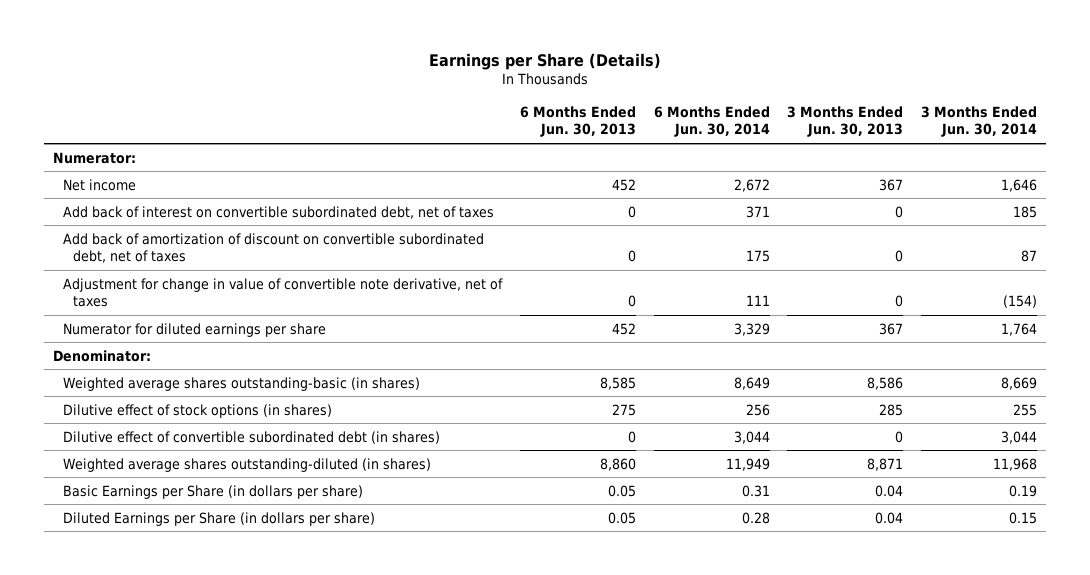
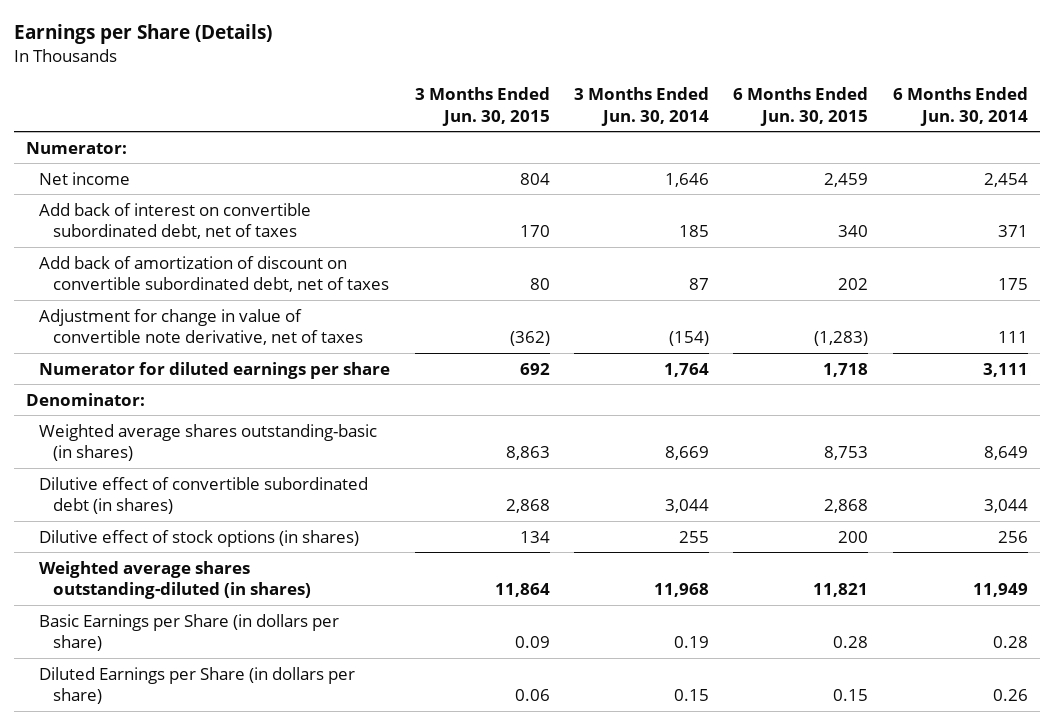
- | 6 Months Ended Jun. 30, 2013 | 6 Months Ended Jun. 30, 2014 | 3 Months Ended Jun. 30, 2013 | 3 Months Ended Jun. 30, 2014
+ | 3 Months Ended Jun. 30, 2015 | 3 Months Ended Jun. 30, 2014 | 6 Months Ended Jun. 30, 2015 | 6 Months Ended Jun. 30, 2014
- Net income | 452 | 2,672 | 367 | 1,646
+ Net income | 804 | 1,646 | 2,459 | 2,454
- Numerator for diluted earnings per share | 452 | 3,329 | 367 | 1,764
+ Numerator for diluted earnings per share | 692 | 1,764 | 1,718 | 3,111
moved down: Dilutive effect of stock options (in shares) | 134 | 255 | 200 | 256
- Basic Earnings per Share (in dollars per share) | 0.05 | 0.31 | 0.04 | 0.19
- Diluted Earnings per Share (in dollars per share) | 0.05 | 0.28 | 0.04 | 0.15
+ Basic Earnings per Share (in dollars per share) | 0.09 | 0.19 | 0.28 | 0.28
+ Diluted Earnings per Share (in dollars per share) | 0.06 | 0.15 | 0.15 | 0.26

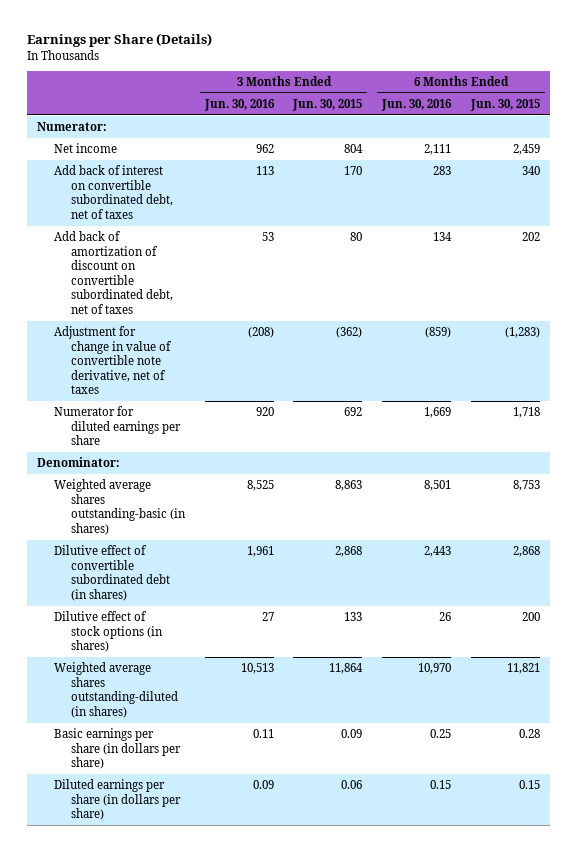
- | 3 Months Ended Jun. 30, 2015 | 3 Months Ended Jun. 30, 2014 | 6 Months Ended Jun. 30, 2015 | 6 Months Ended Jun. 30, 2014
+ | 3 Months Ended Jun. 30, 2016 | 3 Months Ended Jun. 30, 2015 | 6 Months Ended Jun. 30, 2016 | 6 Months Ended Jun. 30, 2015
- Dilutive effect of stock options (in shares) | 134 | 255 | 200 | 256
+ Dilutive effect of stock options (in shares) | 27 | 133 | 26 | 200
- Basic Earnings per Share (in dollars per share) | 0.09 | 0.19 | 0.28 | 0.28
- Diluted Earnings per Share (in dollars per share) | 0.06 | 0.15 | 0.15 | 0.26
+ Basic earnings per share (in dollars per share) | 0.11 | 0.09 | 0.25 | 0.28
+ Diluted earnings per share (in dollars per share) | 0.09 | 0.06 | 0.15 | 0.15

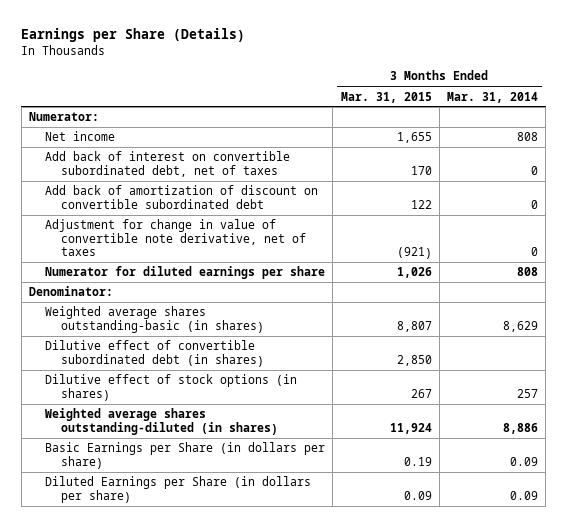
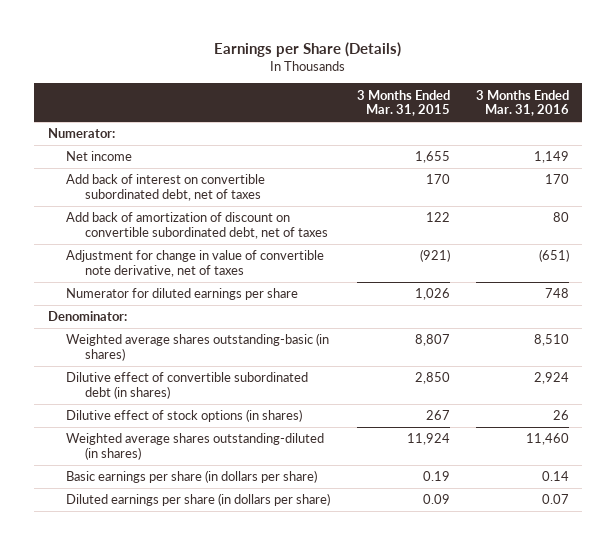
- | 3 Months Ended Mar. 31, 2015 | 3 Months Ended Mar. 31, 2014
+ | 3 Months Ended Mar. 31, 2015 | 3 Months Ended Mar. 31, 2016
- Add back of amortization of discount on convertible subordinated debt | 122 | 0
+ Add back of amortization of discount on convertible subordinated debt, net of taxes | 122 | 80
- Basic Earnings per Share (in dollars per share) | 0.19 | 0.09
- Diluted Earnings per Share (in dollars per share) | 0.09 | 0.09
+ Basic earnings per share (in dollars per share) | 0.19 | 0.14
+ Diluted earnings per share (in dollars per share) | 0.09 | 0.07

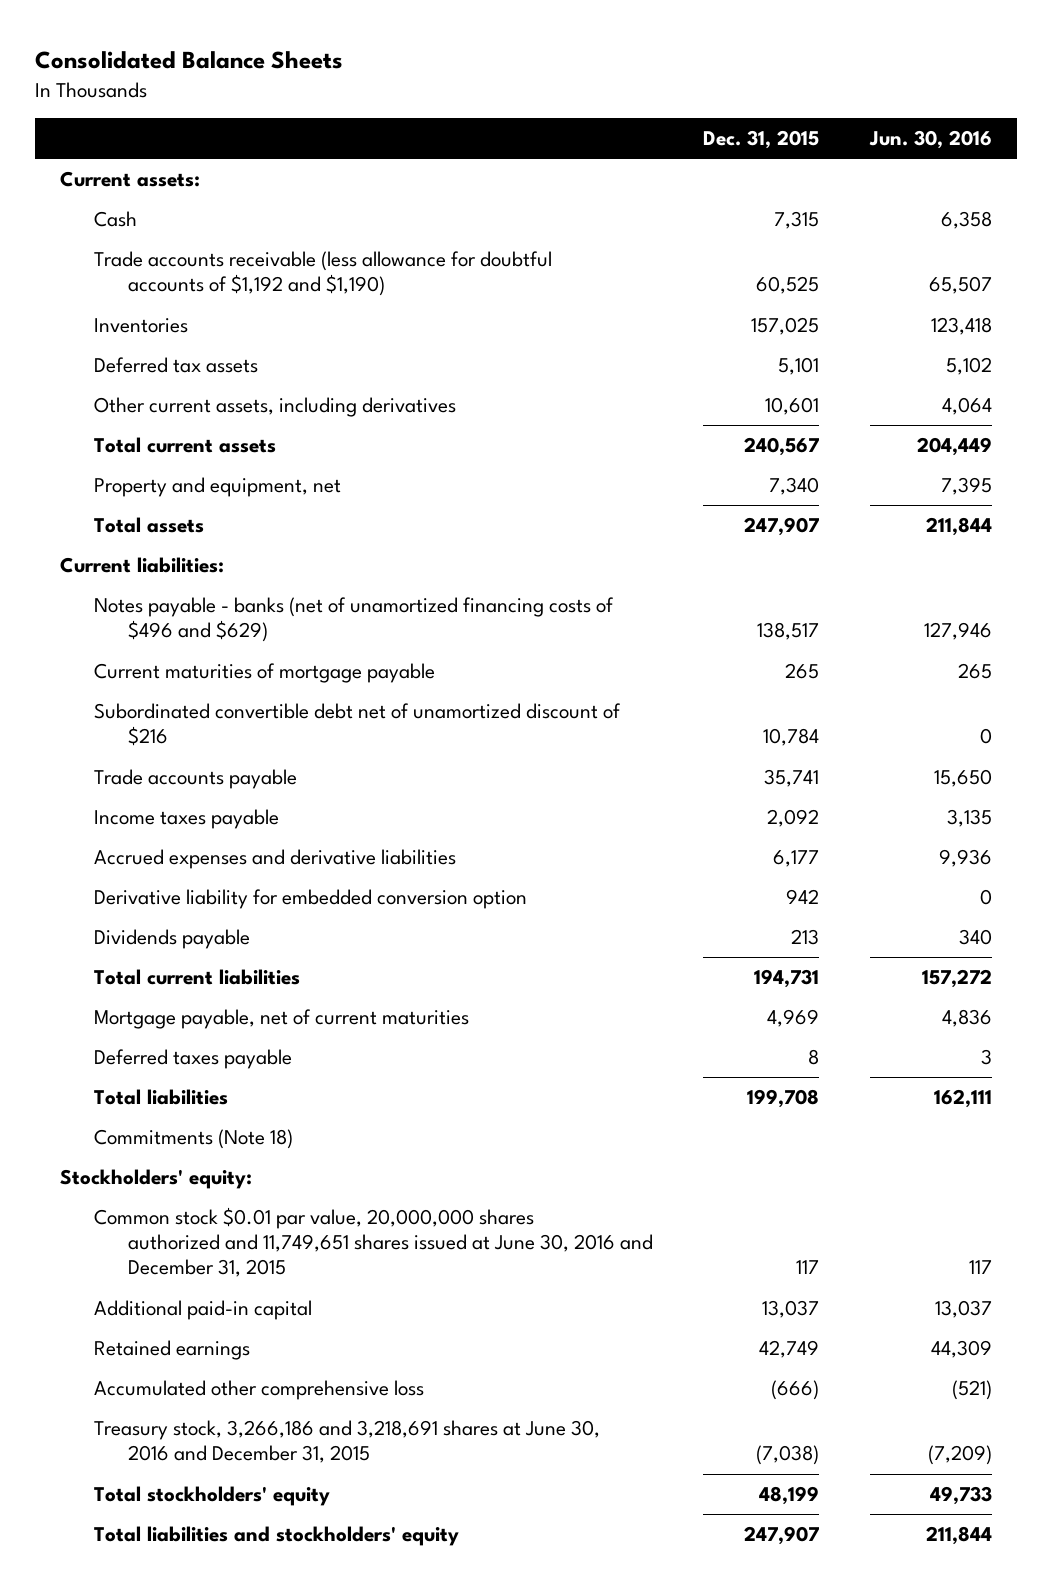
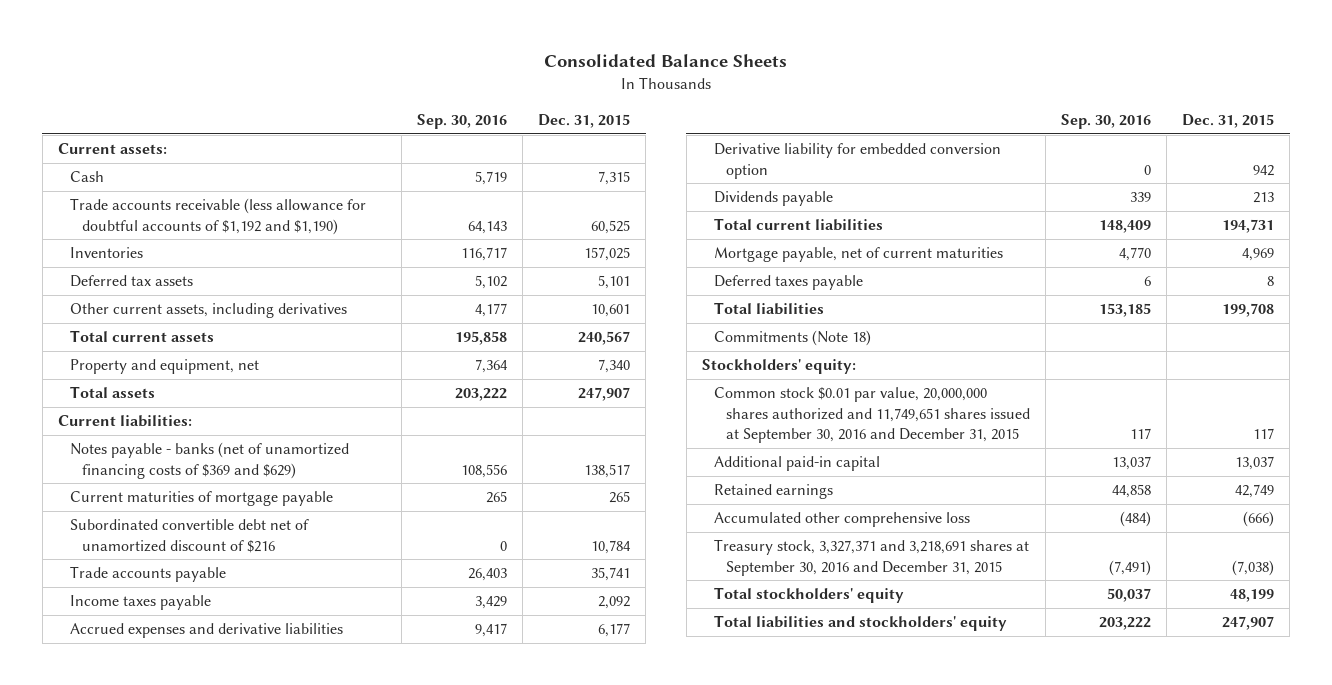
- | Dec. 31, 2015 | Jun. 30, 2016
+ | Sep. 30, 2016 | Dec. 31, 2015
- Notes payable - banks (net of unamortized financing costs of $496 and $629) | 138,517 | 127,946
+ Notes payable - banks (net of unamortized financing costs of $369 and $629) | 108,556 | 138,517
- Common stock $0.01 par value, 20,000,000 shares authorized and 11,749,651 shares issued at June 30, 2016 and December 31, 2015 | 117 | 117
+ Common stock $0.01 par value, 20,000,000 shares authorized and 11,749,651 shares issued at September 30, 2016 and December 31, 2015 | 117 | 117
- Treasury stock, 3,266,186 and 3,218,691 shares at June 30, 2016 and December 31, 2015 | (7,038) | (7,209)
+ Treasury stock, 3,327,371 and 3,218,691 shares at September 30, 2016 and December 31, 2015 | (7,491) | (7,038)

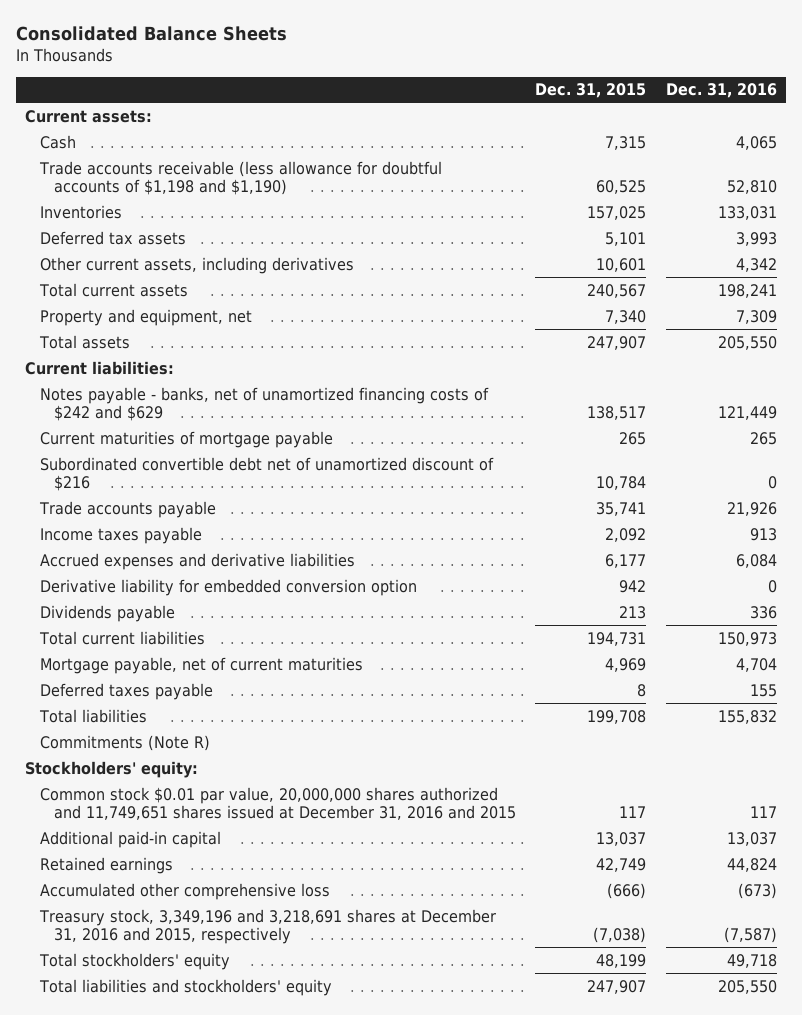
- | Sep. 30, 2016 | Dec. 31, 2015
+ | Dec. 31, 2015 | Dec. 31, 2016
- Trade accounts receivable (less allowance for doubtful accounts of $1,192 and $1,190) | 64,143 | 60,525
+ Trade accounts receivable (less allowance for doubtful accounts of $1,198 and $1,190) | 60,525 | 52,810
- Notes payable - banks (net of unamortized financing costs of $369 and $629) | 108,556 | 138,517
+ Notes payable - banks, net of unamortized financing costs of $242 and $629 | 138,517 | 121,449
- Commitments (Note 18)
+ Commitments (Note R)
- Common stock $0.01 par value, 20,000,000 shares authorized and 11,749,651 shares issued at September 30, 2016 and December 31, 2015 | 117 | 117
+ Common stock $0.01 par value, 20,000,000 shares authorized and 11,749,651 shares issued at December 31, 2016 and 2015 | 117 | 117
- Treasury stock, 3,327,371 and 3,218,691 shares at September 30, 2016 and December 31, 2015 | (7,491) | (7,038)
+ Treasury stock, 3,349,196 and 3,218,691 shares at December 31, 2016 and 2015, respectively | (7,038) | (7,587)

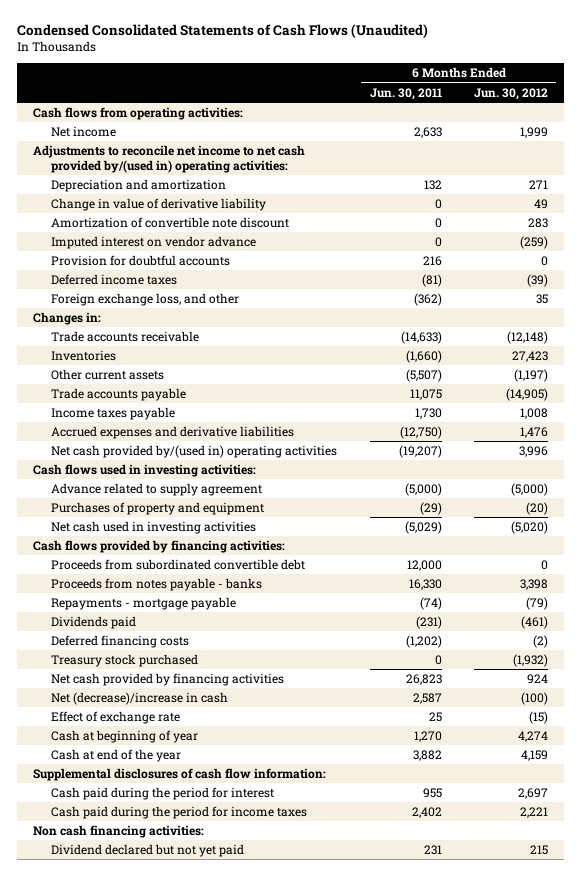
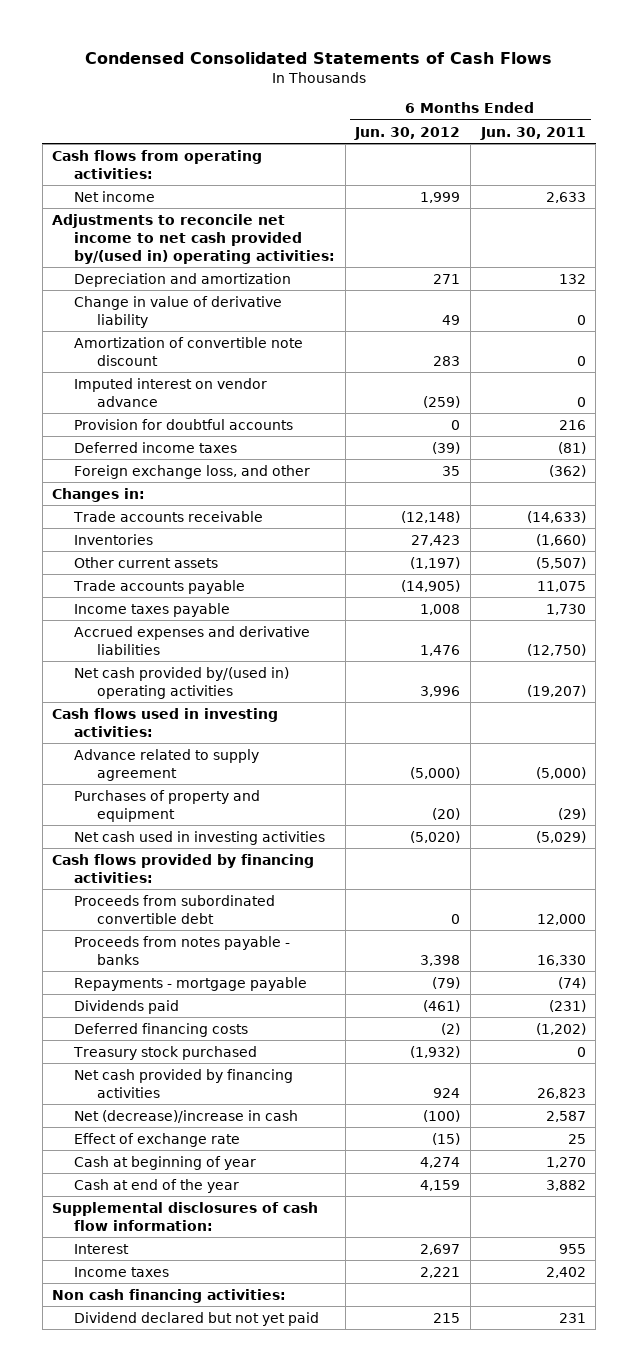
- Condensed Consolidated Statements of Cash Flows (Unaudited)
+ Condensed Consolidated Statements of Cash Flows
- | 6 Months Ended Jun. 30, 2011 | 6 Months Ended Jun. 30, 2012
+ | 6 Months Ended Jun. 30, 2012 | 6 Months Ended Jun. 30, 2011
- Cash paid during the period for interest | 955 | 2,697
- Cash paid during the period for income taxes | 2,402 | 2,221
+ Interest | 2,697 | 955
+ Income taxes | 2,221 | 2,402

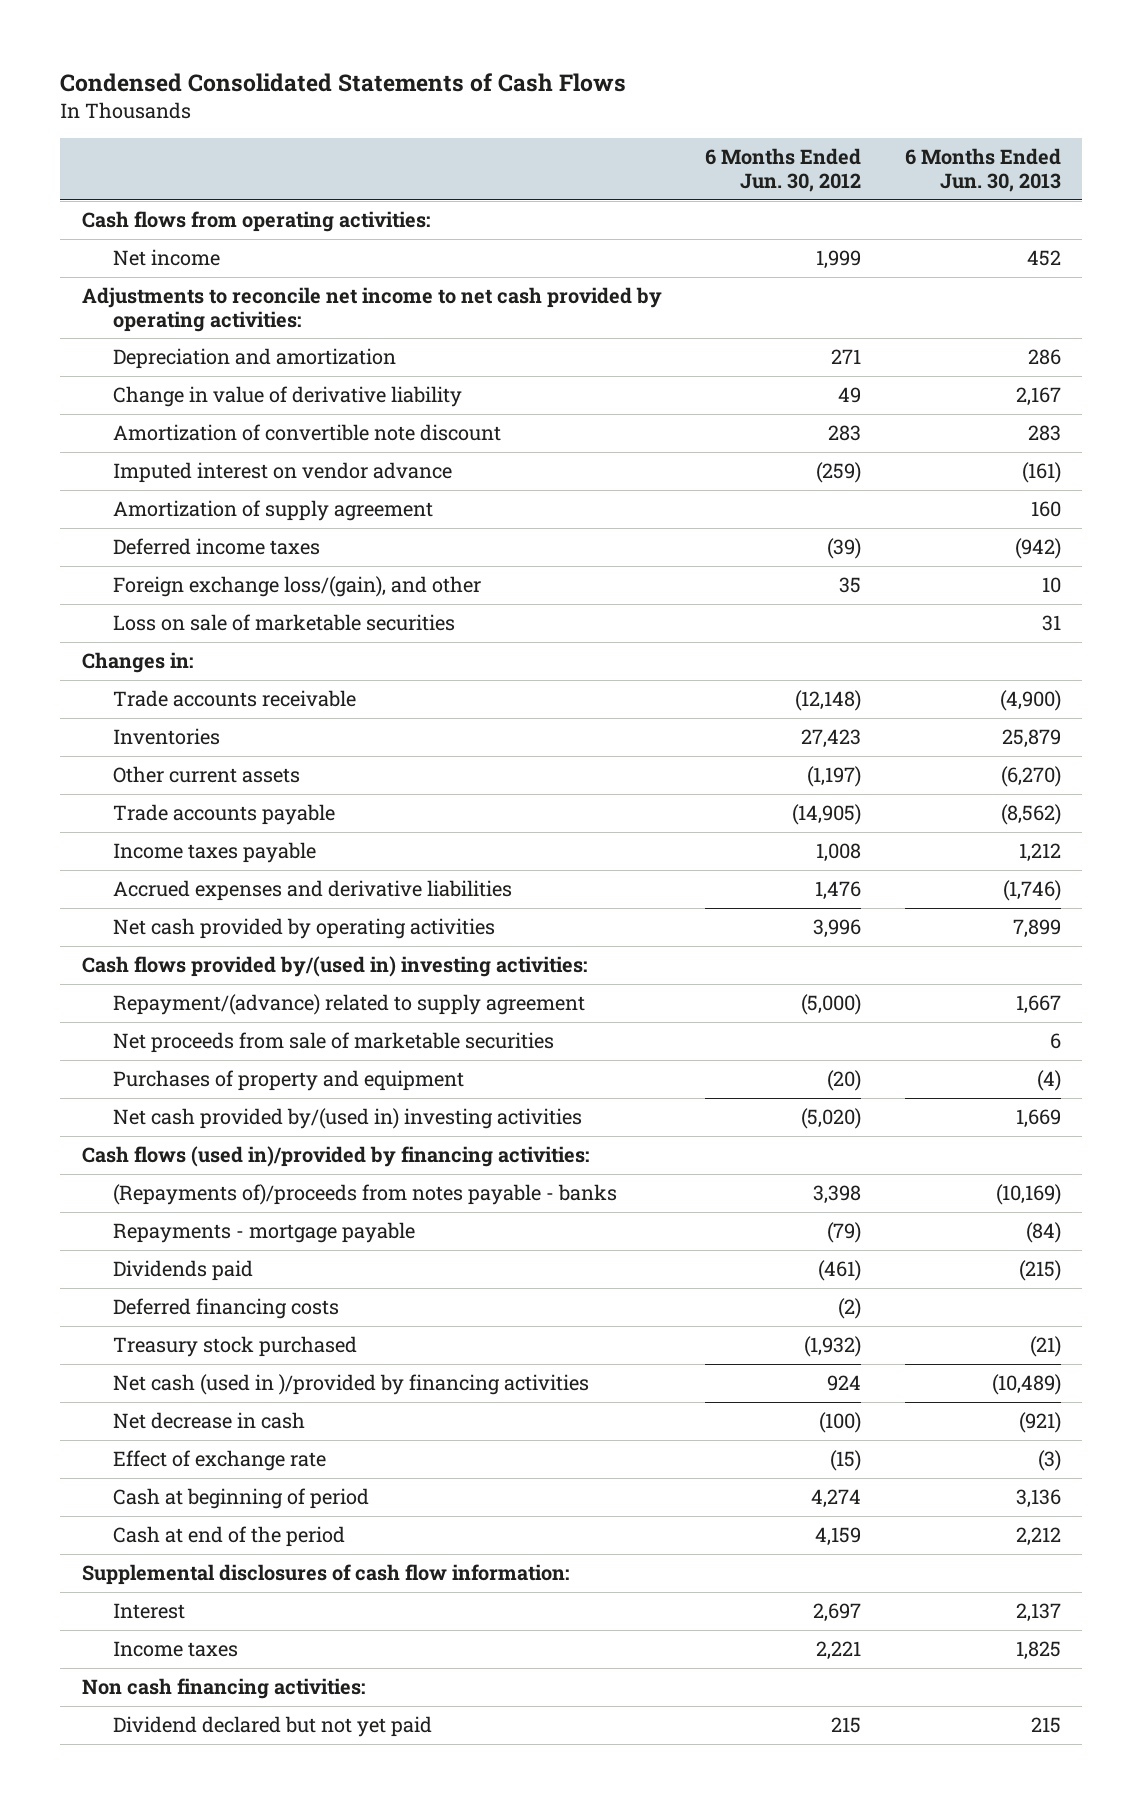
- | 6 Months Ended Jun. 30, 2012 | 6 Months Ended Jun. 30, 2011
+ | 6 Months Ended Jun. 30, 2012 | 6 Months Ended Jun. 30, 2013
- Adjustments to reconcile net income to net cash provided by/(used in) operating activities:
+ Adjustments to reconcile net income to net cash provided by operating activities:
- Provision for doubtful accounts | 0 | 216
+ Amortization of supply agreement | | 160
- Foreign exchange loss, and other | 35 | (362)
+ Foreign exchange loss/(gain), and other | 35 | 10
+ Loss on sale of marketable securities | | 31
- Net cash provided by/(used in) operating activities | 3,996 | (19,207)
- Cash flows used in investing activities:
- Advance related to supply agreement | (5,000) | (5,000)
+ Net cash provided by operating activities | 3,996 | 7,899
+ Cash flows provided by/(used in) investing activities:
+ Repayment/(advance) related to supply agreement | (5,000) | 1,667
+ Net proceeds from sale of marketable securities | | 6
- Net cash used in investing activities | (5,020) | (5,029)
- Cash flows provided by financing activities:
- Proceeds from subordinated convertible debt | 0 | 12,000
- Proceeds from notes payable - banks | 3,398 | 16,330
+ Net cash provided by/(used in) investing activities | (5,020) | 1,669
+ Cash flows (used in)/provided by financing activities:
+ (Repayments of)/proceeds from notes payable - banks | 3,398 | (10,169)
- Net cash provided by financing activities | 924 | 26,823
- Net (decrease)/increase in cash | (100) | 2,587
+ Net cash (used in )/provided by financing activities | 924 | (10,489)
+ Net decrease in cash | (100) | (921)
- Cash at beginning of year | 4,274 | 1,270
- Cash at end of the year | 4,159 | 3,882
+ Cash at beginning of period | 4,274 | 3,136
+ Cash at end of the period | 4,159 | 2,212

